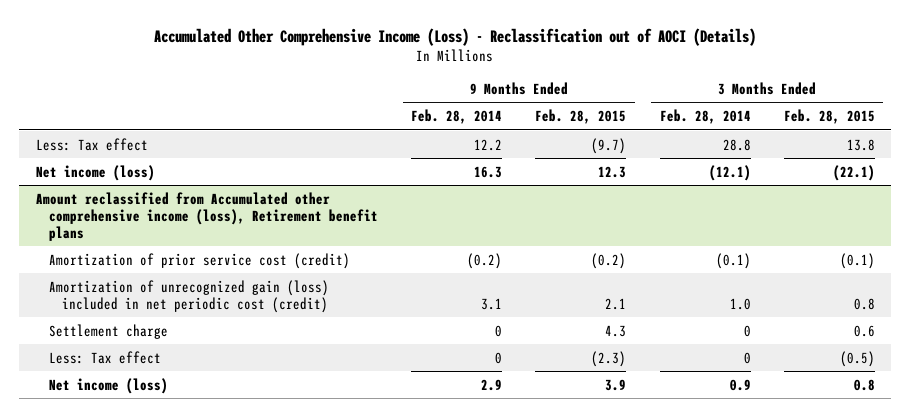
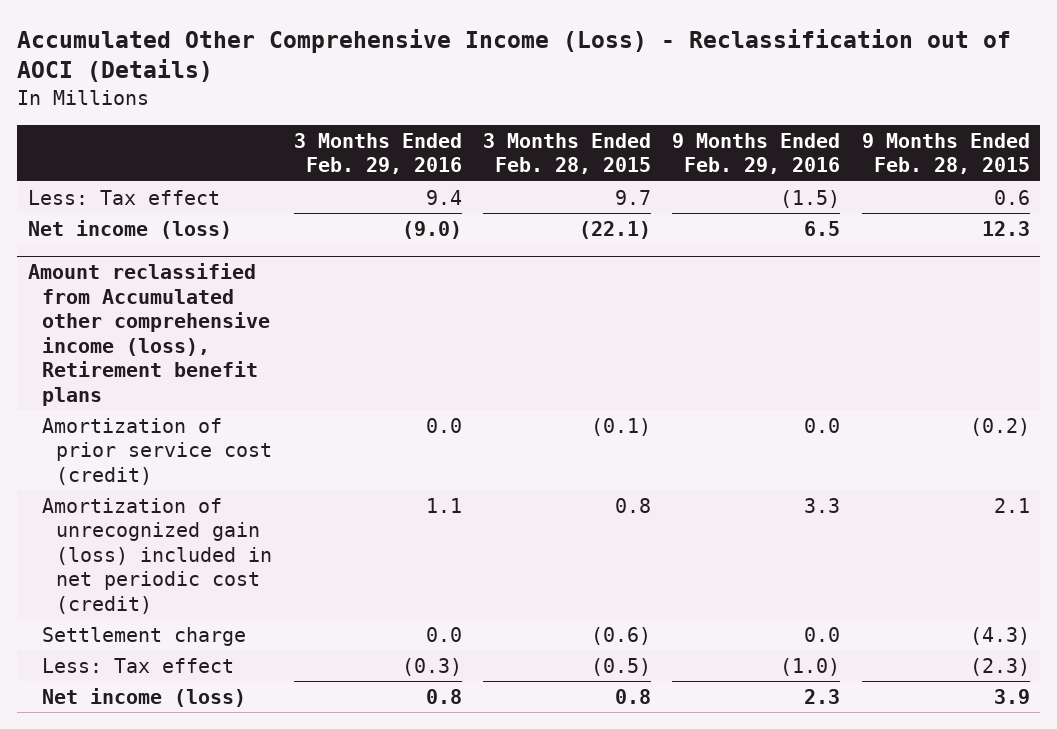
- | 9 Months Ended Feb. 28, 2014 | 9 Months Ended Feb. 28, 2015 | 3 Months Ended Feb. 28, 2014 | 3 Months Ended Feb. 28, 2015
+ | 3 Months Ended Feb. 29, 2016 | 3 Months Ended Feb. 28, 2015 | 9 Months Ended Feb. 29, 2016 | 9 Months Ended Feb. 28, 2015
- Less: Tax effect | 12.2 | (9.7) | 28.8 | 13.8
+ Less: Tax effect | 9.4 | 9.7 | (1.5) | 0.6
@ Amount reclassified from Accumulated other comprehensive income (loss), Retirement benefit plans
- Settlement charge | 0 | 4.3 | 0 | 0.6
+ Settlement charge | 0.0 | (0.6) | 0.0 | (4.3)

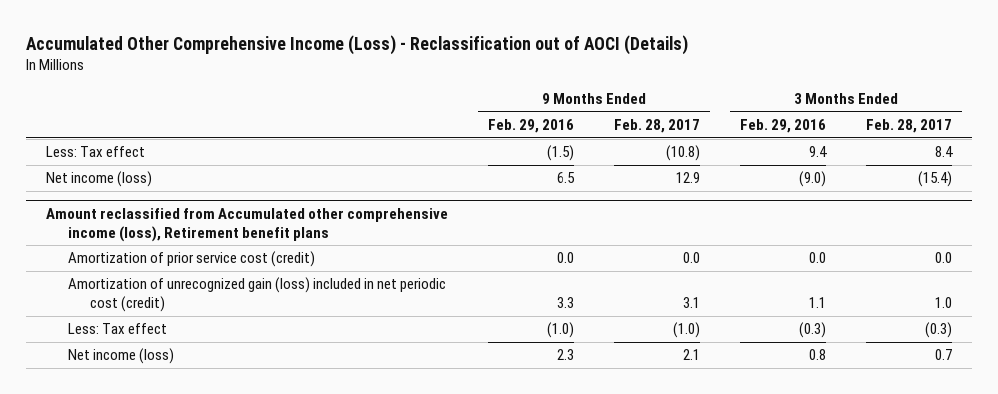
- | 3 Months Ended Feb. 29, 2016 | 3 Months Ended Feb. 28, 2015 | 9 Months Ended Feb. 29, 2016 | 9 Months Ended Feb. 28, 2015
+ | 9 Months Ended Feb. 29, 2016 | 9 Months Ended Feb. 28, 2017 | 3 Months Ended Feb. 29, 2016 | 3 Months Ended Feb. 28, 2017
@ Amount reclassified from Accumulated other comprehensive income (loss), Retirement benefit plans
- Settlement charge | 0.0 | (0.6) | 0.0 | (4.3)

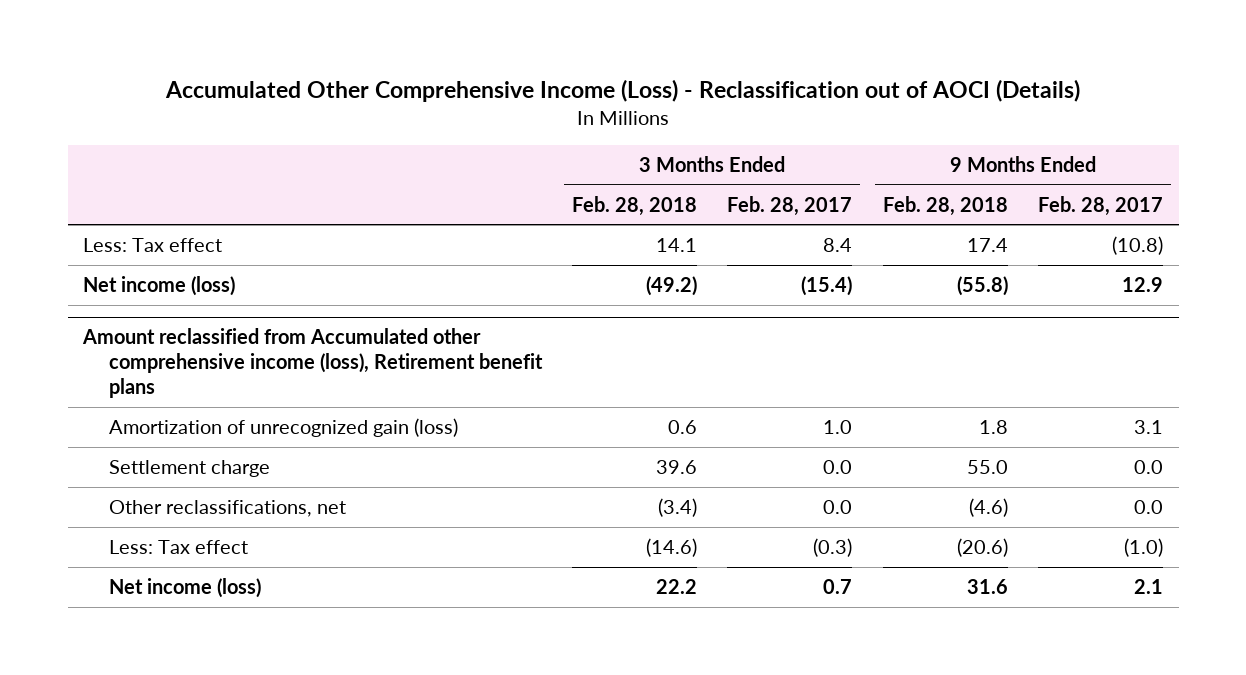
- | 9 Months Ended Feb. 29, 2016 | 9 Months Ended Feb. 28, 2017 | 3 Months Ended Feb. 29, 2016 | 3 Months Ended Feb. 28, 2017
+ | 3 Months Ended Feb. 28, 2018 | 3 Months Ended Feb. 28, 2017 | 9 Months Ended Feb. 28, 2018 | 9 Months Ended Feb. 28, 2017
@ Amount reclassified from Accumulated other comprehensive income (loss), Retirement benefit plans
- Amortization of prior service cost (credit) | 0.0 | 0.0 | 0.0 | 0.0
- Amortization of unrecognized gain (loss) included in net periodic cost (credit) | 3.3 | 3.1 | 1.1 | 1.0
+ Amortization of unrecognized gain (loss) | 0.6 | 1.0 | 1.8 | 3.1
+ Settlement charge | 39.6 | 0.0 | 55.0 | 0.0
+ Other reclassifications, net | (3.4) | 0.0 | (4.6) | 0.0

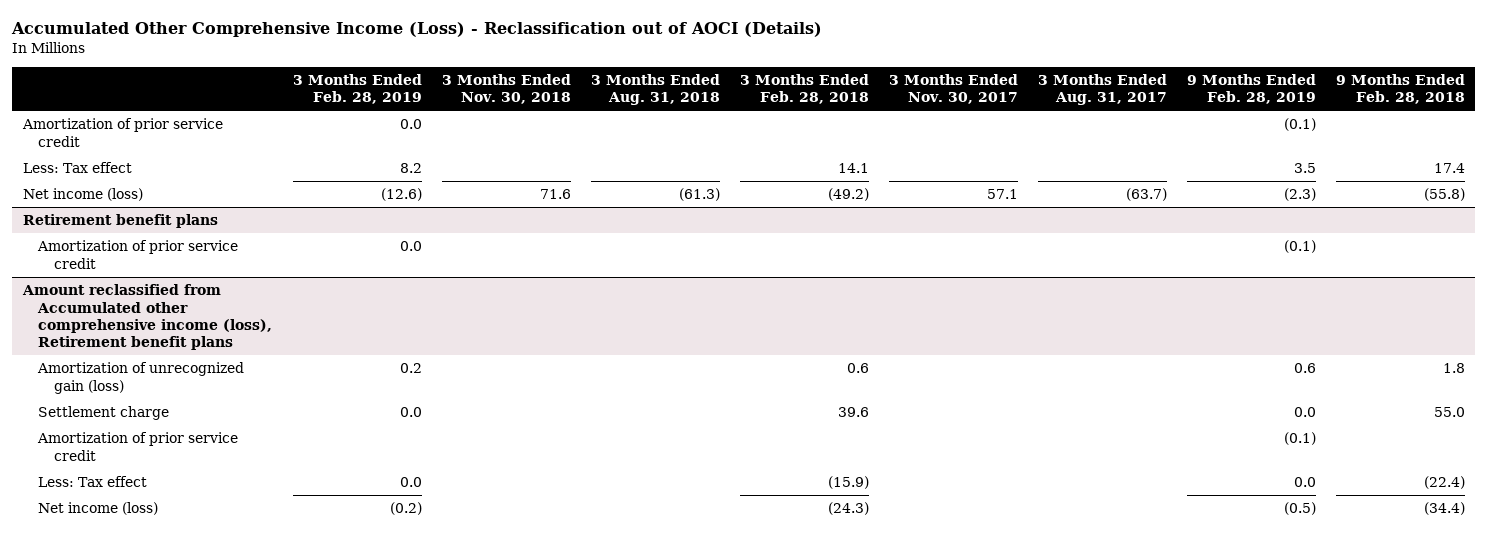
- | 3 Months Ended Feb. 28, 2018 | 3 Months Ended Feb. 28, 2017 | 9 Months Ended Feb. 28, 2018 | 9 Months Ended Feb. 28, 2017
+ | 3 Months Ended Feb. 28, 2019 | 3 Months Ended Nov. 30, 2018 | 3 Months Ended Aug. 31, 2018 | 3 Months Ended Feb. 28, 2018 | 3 Months Ended Nov. 30, 2017 | 3 Months Ended Aug. 31, 2017 | 9 Months Ended Feb. 28, 2019 | 9 Months Ended Feb. 28, 2018
+ Amortization of prior service credit | 0.0 | | | | | | (0.1) |
+ Retirement benefit plans
+ Amortization of prior service credit | 0.0 | | | | | | (0.1) |
@ Amount reclassified from Accumulated other comprehensive income (loss), Retirement benefit plans
- Other reclassifications, net | (3.4) | 0.0 | (4.6) | 0.0
- Less: Tax effect | (14.6) | (0.3) | (20.6) | (1.0)
- Net income (loss) | 22.2 | 0.7 | 31.6 | 2.1
+ Amortization of prior service credit | | | | | | | (0.1) |
+ Less: Tax effect | 0.0 | | | (15.9) | | | 0.0 | (22.4)
+ Net income (loss) | (0.2) | | | (24.3) | | | (0.5) | (34.4)

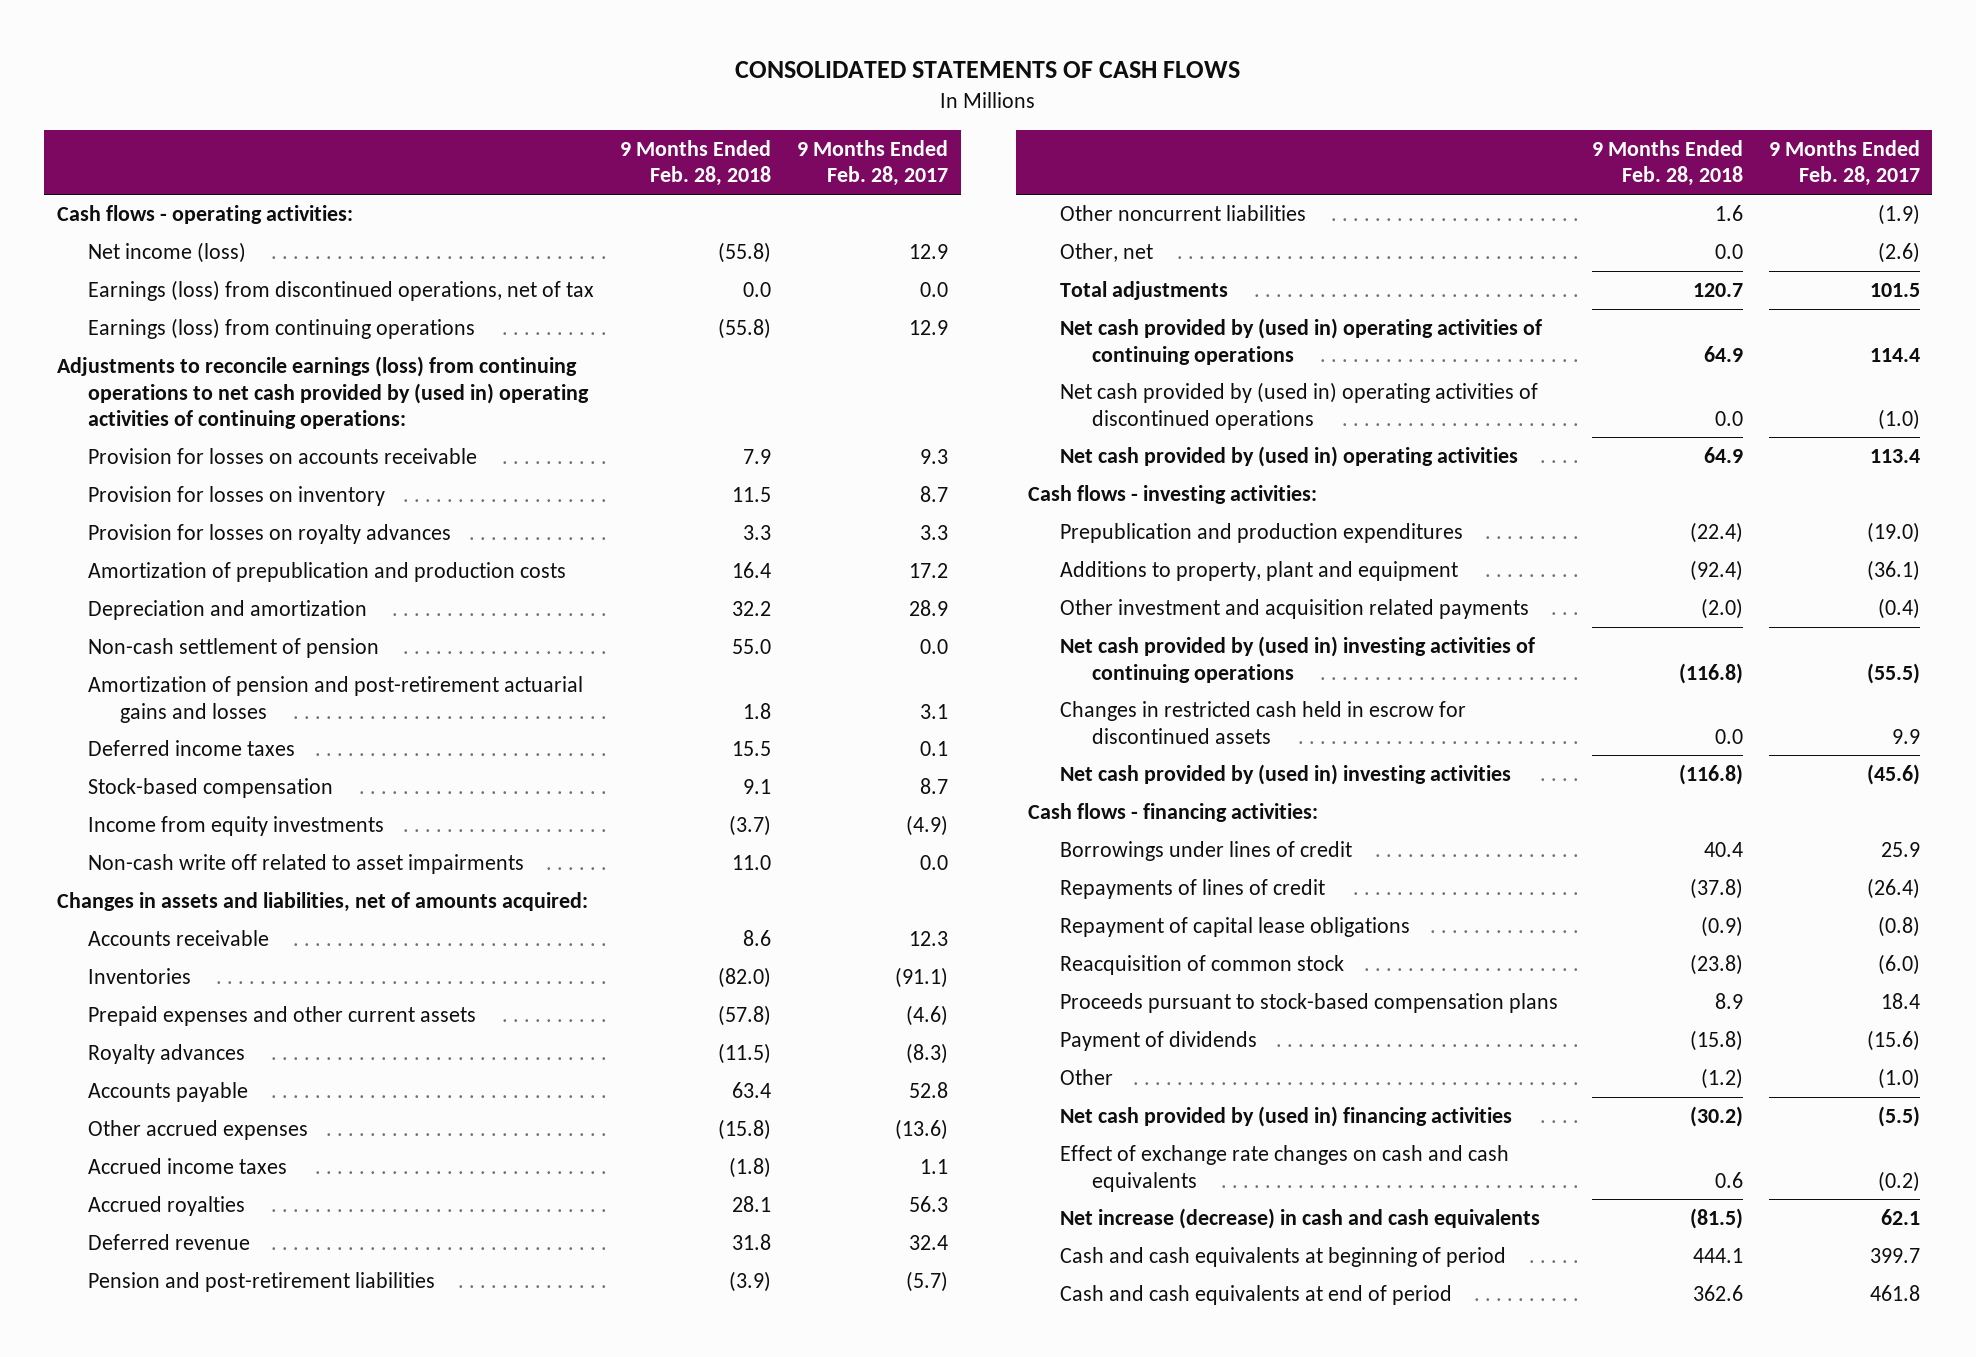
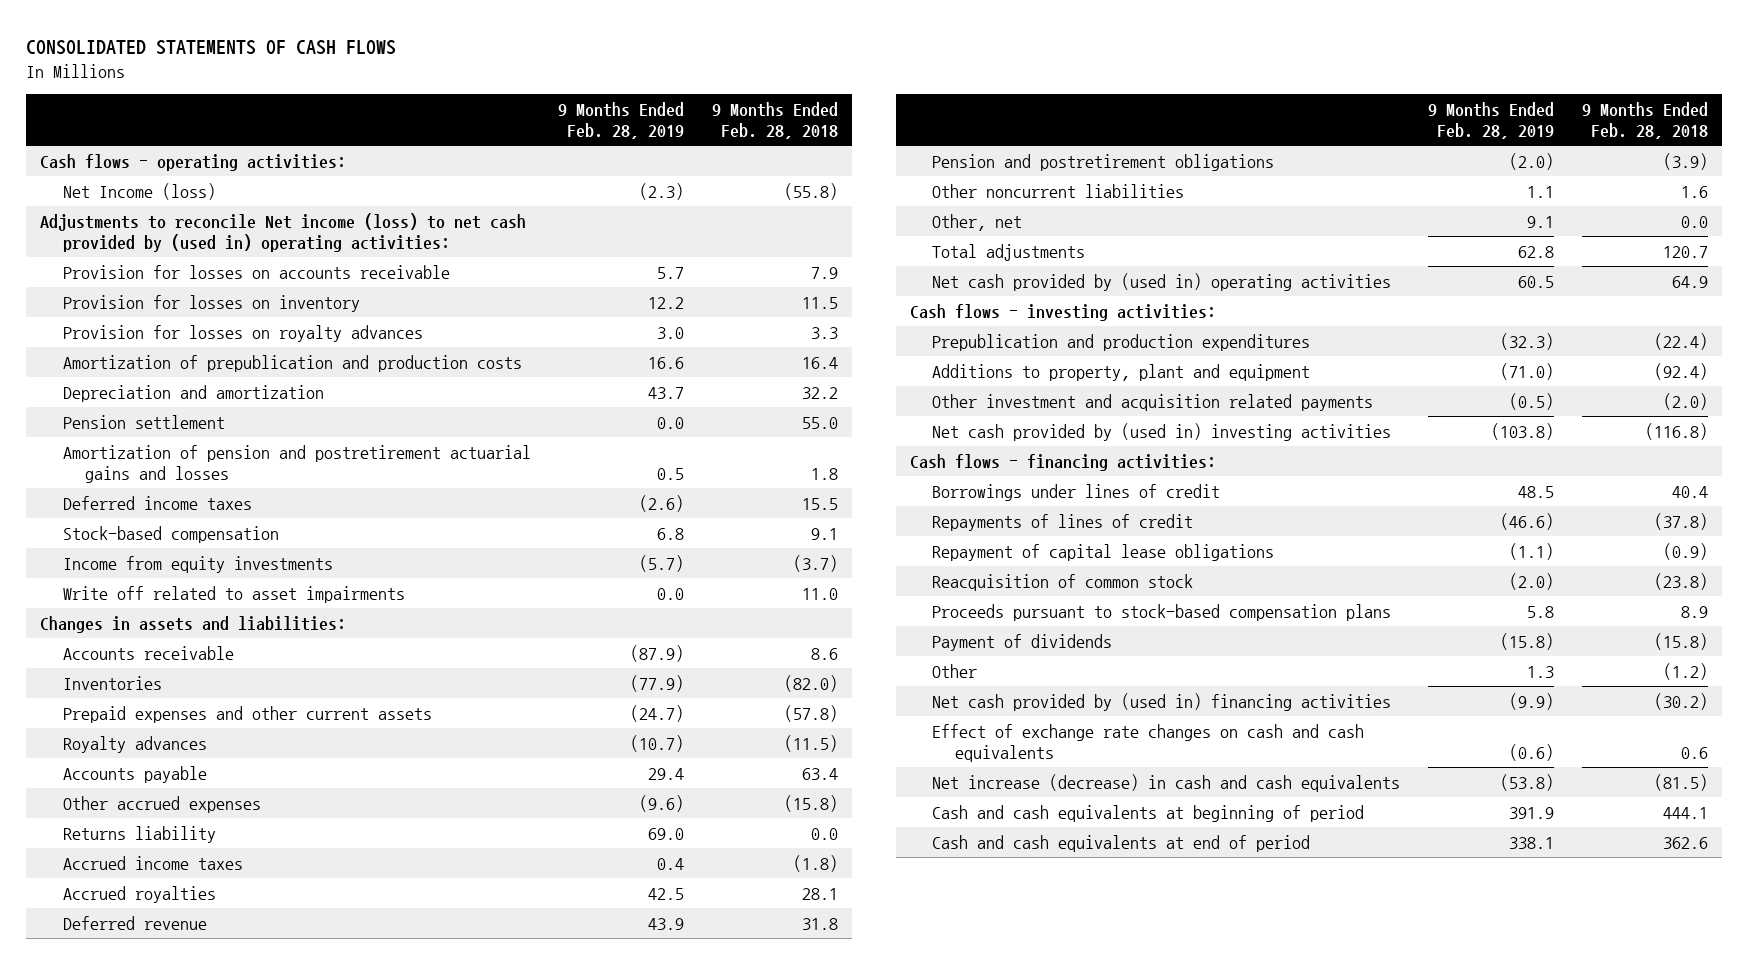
- | 9 Months Ended Feb. 28, 2018 | 9 Months Ended Feb. 28, 2017
+ | 9 Months Ended Feb. 28, 2019 | 9 Months Ended Feb. 28, 2018
- Net income (loss) | (55.8) | 12.9
- Earnings (loss) from discontinued operations, net of tax | 0.0 | 0.0
- Earnings (loss) from continuing operations | (55.8) | 12.9
- Adjustments to reconcile earnings (loss) from continuing operations to net cash provided by (used in) operating activities of continuing operations:
+ Net Income (loss) | (2.3) | (55.8)
+ Adjustments to reconcile Net income (loss) to net cash provided by (used in) operating activities:
- Non-cash settlement of pension | 55.0 | 0.0
- Amortization of pension and post-retirement actuarial gains and losses | 1.8 | 3.1
+ Pension settlement | 0.0 | 55.0
+ Amortization of pension and postretirement actuarial gains and losses | 0.5 | 1.8
- Non-cash write off related to asset impairments | 11.0 | 0.0
- Changes in assets and liabilities, net of amounts acquired:
+ Write off related to asset impairments | 0.0 | 11.0
+ Changes in assets and liabilities:
+ Returns liability | 69.0 | 0.0
- Pension and post-retirement liabilities | (3.9) | (5.7)
+ Pension and postretirement obligations | (2.0) | (3.9)
- Net cash provided by (used in) operating activities of continuing operations | 64.9 | 114.4
- Net cash provided by (used in) operating activities of discontinued operations | 0.0 | (1.0)
- Net cash provided by (used in) investing activities of continuing operations | (116.8) | (55.5)
- Changes in restricted cash held in escrow for discontinued assets | 0.0 | 9.9

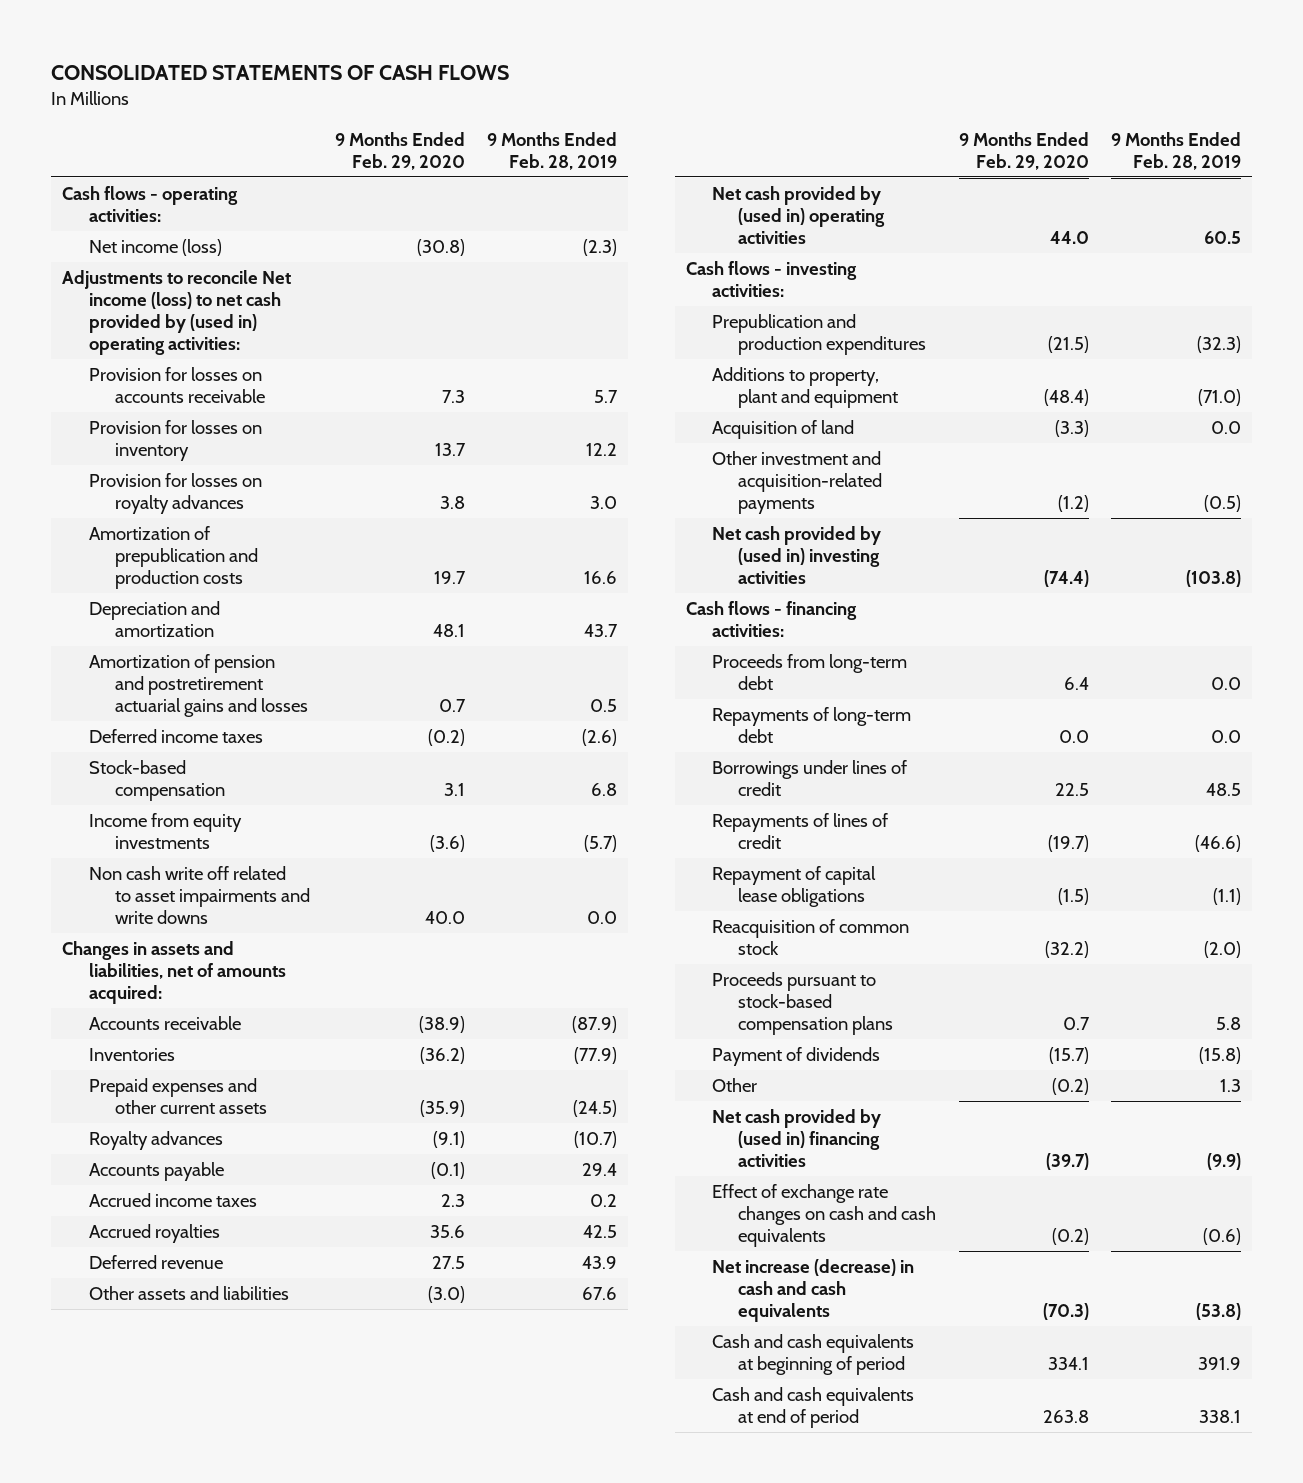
- | 9 Months Ended Feb. 28, 2019 | 9 Months Ended Feb. 28, 2018
+ | 9 Months Ended Feb. 29, 2020 | 9 Months Ended Feb. 28, 2019
- Net Income (loss) | (2.3) | (55.8)
+ Net income (loss) | (30.8) | (2.3)
- Pension settlement | 0.0 | 55.0
- Write off related to asset impairments | 0.0 | 11.0
- Changes in assets and liabilities:
+ Non cash write off related to asset impairments and write downs | 40.0 | 0.0
+ Changes in assets and liabilities, net of amounts acquired:
- Prepaid expenses and other current assets | (24.7) | (57.8)
+ Prepaid expenses and other current assets | (35.9) | (24.5)
- Other accrued expenses | (9.6) | (15.8)
- Returns liability | 69.0 | 0.0
- Accrued income taxes | 0.4 | (1.8)
+ Accrued income taxes | 2.3 | 0.2
- Pension and postretirement obligations | (2.0) | (3.9)
- Other noncurrent liabilities | 1.1 | 1.6
- Other, net | 9.1 | 0.0
- Total adjustments | 62.8 | 120.7
+ Other assets and liabilities | (3.0) | 67.6
- Other investment and acquisition related payments | (0.5) | (2.0)
+ Acquisition of land | (3.3) | 0.0
+ Other investment and acquisition-related payments | (1.2) | (0.5)
+ Proceeds from long-term debt | 6.4 | 0.0
+ Repayments of long-term debt | 0.0 | 0.0

